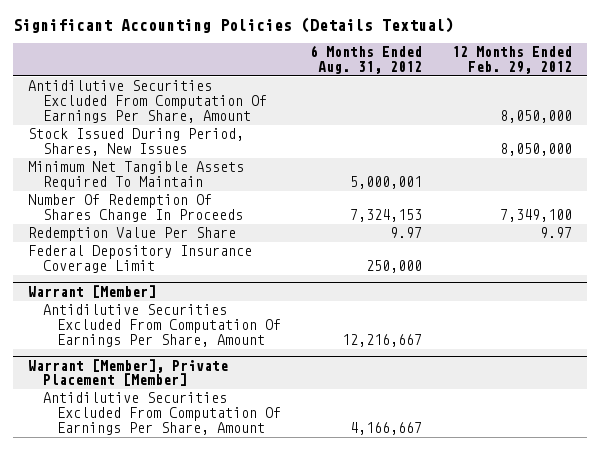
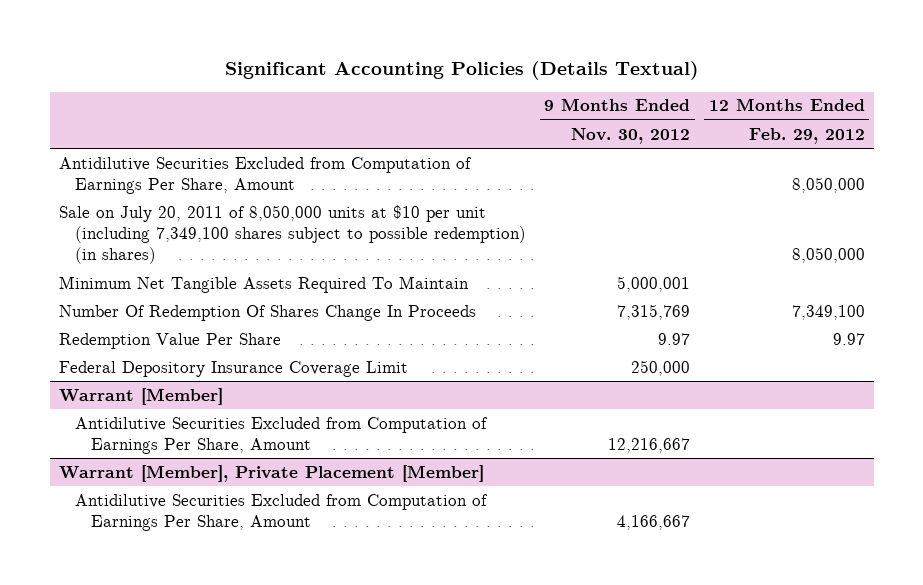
- | 6 Months Ended Aug. 31, 2012 | 12 Months Ended Feb. 29, 2012
+ | 9 Months Ended Nov. 30, 2012 | 12 Months Ended Feb. 29, 2012
- Antidilutive Securities Excluded From Computation Of Earnings Per Share, Amount | | 8,050,000
- Stock Issued During Period, Shares, New Issues | | 8,050,000
+ Antidilutive Securities Excluded from Computation of Earnings Per Share, Amount | | 8,050,000
+ Sale on July 20, 2011 of 8,050,000 units at $10 per unit (including 7,349,100 shares subject to possible redemption) (in shares) | | 8,050,000
@ Warrant [Member]
- Antidilutive Securities Excluded From Computation Of Earnings Per Share, Amount | 12,216,667 |
+ Antidilutive Securities Excluded from Computation of Earnings Per Share, Amount | 12,216,667 |
@ Warrant [Member], Private Placement [Member]
- Antidilutive Securities Excluded From Computation Of Earnings Per Share, Amount | 4,166,667 |
+ Antidilutive Securities Excluded from Computation of Earnings Per Share, Amount | 4,166,667 |

